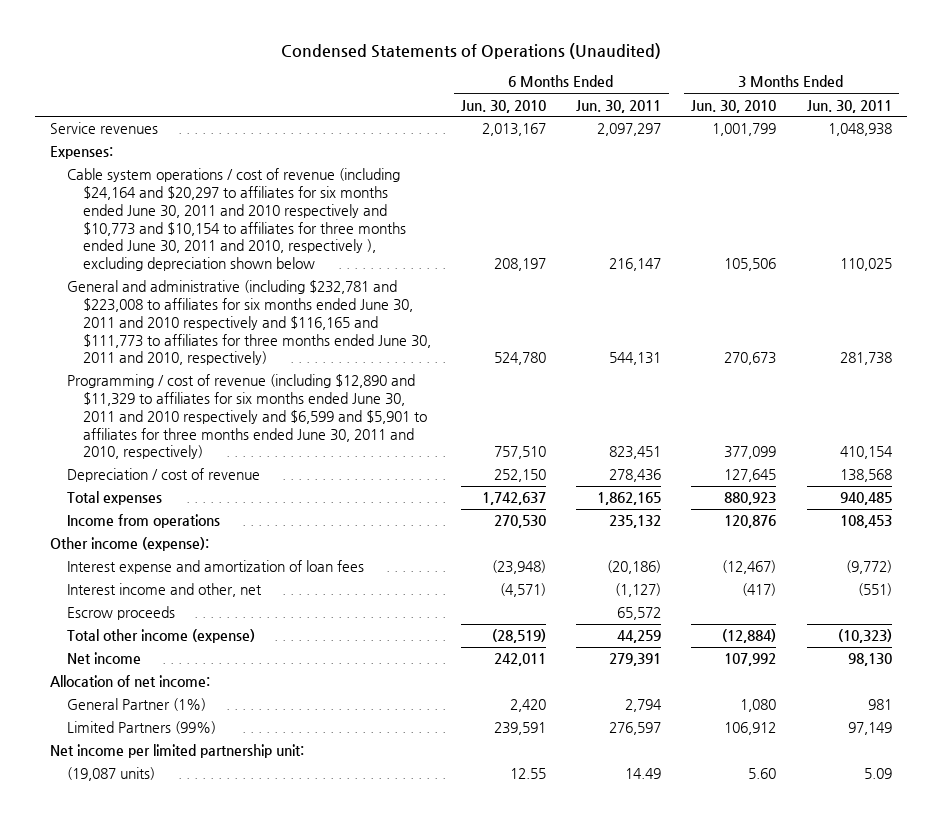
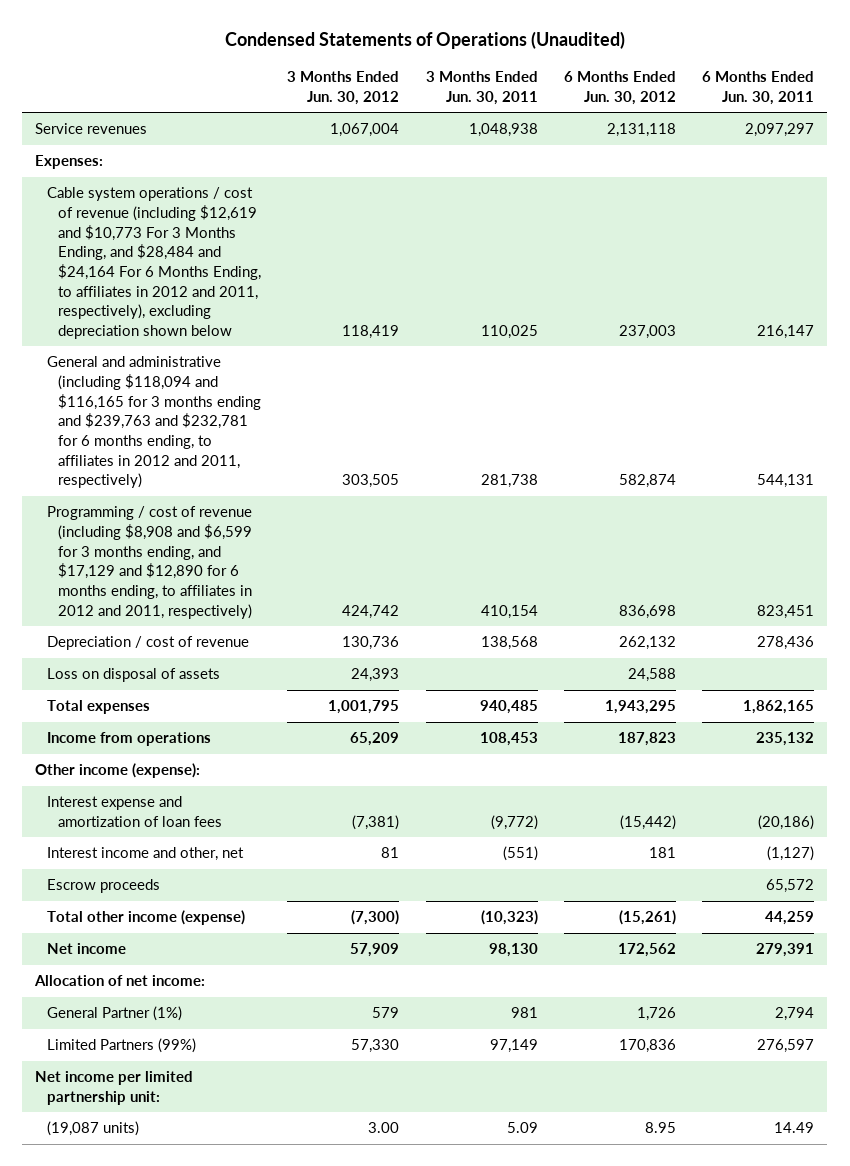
- | 6 Months Ended Jun. 30, 2010 | 6 Months Ended Jun. 30, 2011 | 3 Months Ended Jun. 30, 2010 | 3 Months Ended Jun. 30, 2011
+ | 3 Months Ended Jun. 30, 2012 | 3 Months Ended Jun. 30, 2011 | 6 Months Ended Jun. 30, 2012 | 6 Months Ended Jun. 30, 2011
- Cable system operations / cost of revenue (including $24,164 and $20,297 to affiliates for six months ended June 30, 2011 and 2010 respectively and $10,773 and $10,154 to affiliates for three months ended June 30, 2011 and 2010, respectively ), excluding depreciation shown below | 208,197 | 216,147 | 105,506 | 110,025
- General and administrative (including $232,781 and $223,008 to affiliates for six months ended June 30, 2011 and 2010 respectively and $116,165 and $111,773 to affiliates for three months ended June 30, 2011 and 2010, respectively) | 524,780 | 544,131 | 270,673 | 281,738
- Programming / cost of revenue (including $12,890 and $11,329 to affiliates for six months ended June 30, 2011 and 2010 respectively and $6,599 and $5,901 to affiliates for three months ended June 30, 2011 and 2010, respectively) | 757,510 | 823,451 | 377,099 | 410,154
+ Cable system operations / cost of revenue (including $12,619 and $10,773 For 3 Months Ending, and $28,484 and $24,164 For 6 Months Ending, to affiliates in 2012 and 2011, respectively), excluding depreciation shown below | 118,419 | 110,025 | 237,003 | 216,147
+ General and administrative (including $118,094 and $116,165 for 3 months ending and $239,763 and $232,781 for 6 months ending, to affiliates in 2012 and 2011, respectively) | 303,505 | 281,738 | 582,874 | 544,131
+ Programming / cost of revenue (including $8,908 and $6,599 for 3 months ending, and $17,129 and $12,890 for 6 months ending, to affiliates in 2012 and 2011, respectively) | 424,742 | 410,154 | 836,698 | 823,451
+ Loss on disposal of assets | 24,393 | | 24,588 |

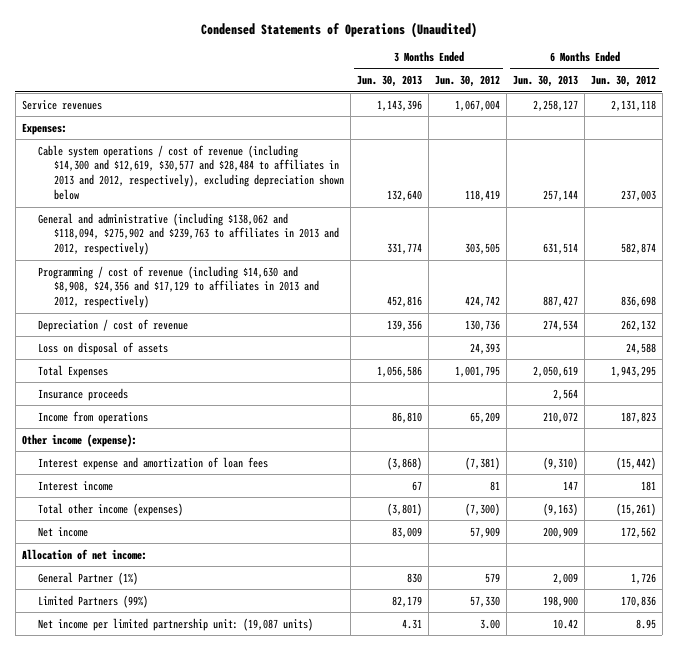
- | 3 Months Ended Jun. 30, 2012 | 3 Months Ended Jun. 30, 2011 | 6 Months Ended Jun. 30, 2012 | 6 Months Ended Jun. 30, 2011
+ | 3 Months Ended Jun. 30, 2013 | 3 Months Ended Jun. 30, 2012 | 6 Months Ended Jun. 30, 2013 | 6 Months Ended Jun. 30, 2012
- Cable system operations / cost of revenue (including $12,619 and $10,773 For 3 Months Ending, and $28,484 and $24,164 For 6 Months Ending, to affiliates in 2012 and 2011, respectively), excluding depreciation shown below | 118,419 | 110,025 | 237,003 | 216,147
- General and administrative (including $118,094 and $116,165 for 3 months ending and $239,763 and $232,781 for 6 months ending, to affiliates in 2012 and 2011, respectively) | 303,505 | 281,738 | 582,874 | 544,131
- Programming / cost of revenue (including $8,908 and $6,599 for 3 months ending, and $17,129 and $12,890 for 6 months ending, to affiliates in 2012 and 2011, respectively) | 424,742 | 410,154 | 836,698 | 823,451
+ Cable system operations / cost of revenue (including $14,300 and $12,619, $30,577 and $28,484 to affiliates in 2013 and 2012, respectively), excluding depreciation shown below | 132,640 | 118,419 | 257,144 | 237,003
+ General and administrative (including $138,062 and $118,094, $275,902 and $239,763 to affiliates in 2013 and 2012, respectively) | 331,774 | 303,505 | 631,514 | 582,874
+ Programming / cost of revenue (including $14,630 and $8,908, $24,356 and $17,129 to affiliates in 2013 and 2012, respectively) | 452,816 | 424,742 | 887,427 | 836,698
- Total expenses | 1,001,795 | 940,485 | 1,943,295 | 1,862,165
+ Total Expenses | 1,056,586 | 1,001,795 | 2,050,619 | 1,943,295
+ Insurance proceeds | | | 2,564 |
- Interest income and other, net | 81 | (551) | 181 | (1,127)
- Escrow proceeds | | | | 65,572
- Total other income (expense) | (7,300) | (10,323) | (15,261) | 44,259
+ Interest income | 67 | 81 | 147 | 181
+ Total other income (expenses) | (3,801) | (7,300) | (9,163) | (15,261)
- Net income per limited partnership unit:
- (19,087 units) | 3.00 | 5.09 | 8.95 | 14.49
+ Net income per limited partnership unit: (19,087 units) | 4.31 | 3.00 | 10.42 | 8.95

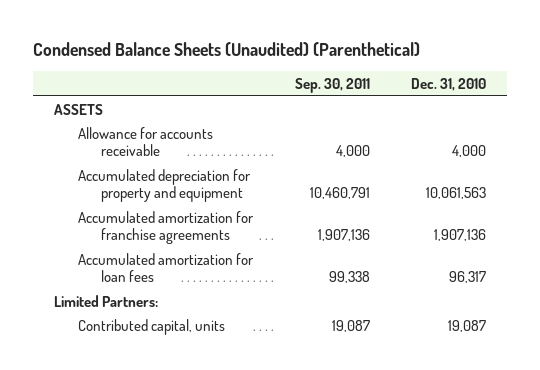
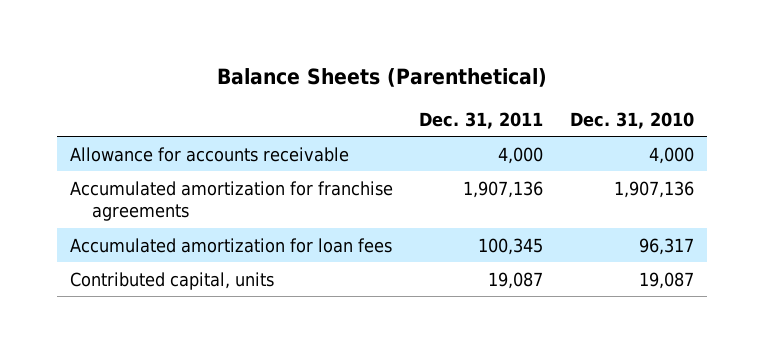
- Condensed Balance Sheets (Unaudited) (Parenthetical)
+ Balance Sheets (Parenthetical)
- | Sep. 30, 2011 | Dec. 31, 2010
+ | Dec. 31, 2011 | Dec. 31, 2010
- ASSETS
- Accumulated depreciation for property and equipment | 10,460,791 | 10,061,563
- Limited Partners:

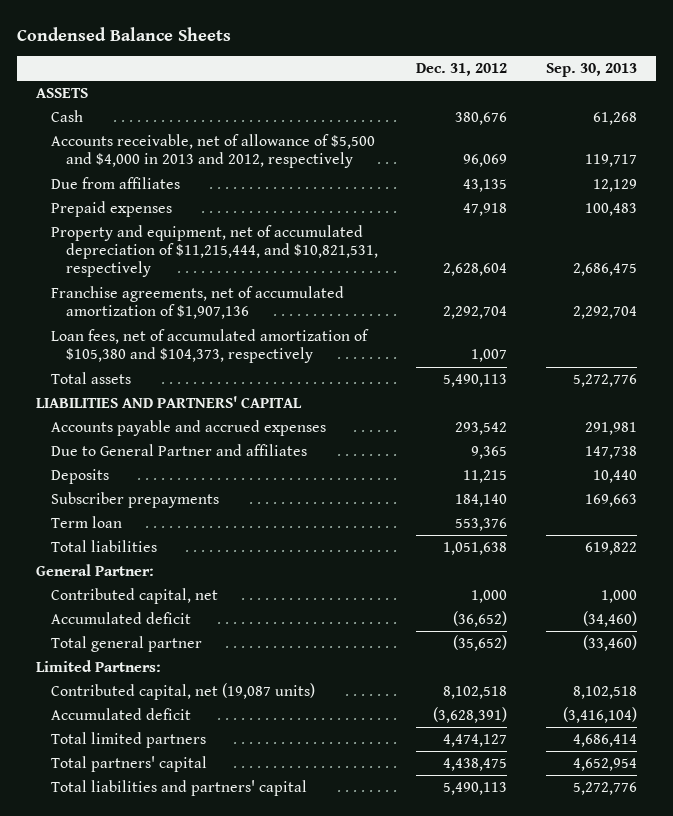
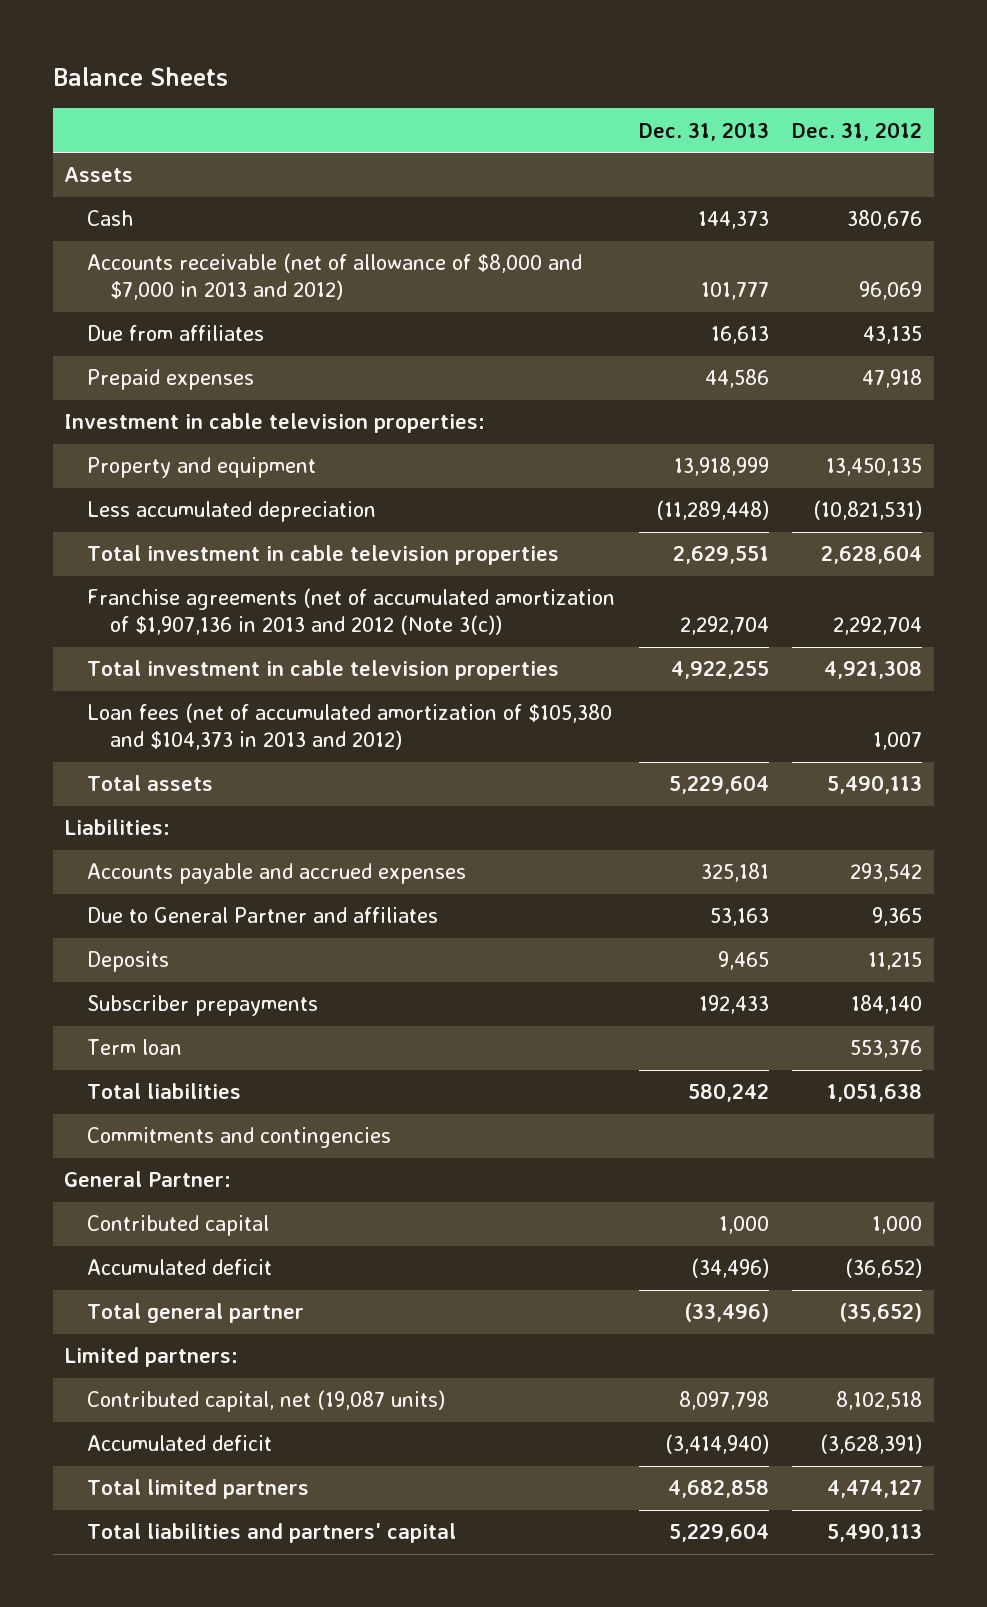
- Condensed Balance Sheets
+ Balance Sheets
- | Dec. 31, 2012 | Sep. 30, 2013
+ | Dec. 31, 2013 | Dec. 31, 2012
- ASSETS
+ Assets
- Accounts receivable, net of allowance of $5,500 and $4,000 in 2013 and 2012, respectively | 96,069 | 119,717
+ Accounts receivable (net of allowance of $8,000 and $7,000 in 2013 and 2012) | 101,777 | 96,069
- Property and equipment, net of accumulated depreciation of $11,215,444, and $10,821,531, respectively | 2,628,604 | 2,686,475
- Franchise agreements, net of accumulated amortization of $1,907,136 | 2,292,704 | 2,292,704
- Loan fees, net of accumulated amortization of $105,380 and $104,373, respectively | 1,007 |
+ Investment in cable television properties:
+ Property and equipment | 13,918,999 | 13,450,135
+ Less accumulated depreciation | (11,289,448) | (10,821,531)
+ Total investment in cable television properties | 2,629,551 | 2,628,604
+ Franchise agreements (net of accumulated amortization of $1,907,136 in 2013 and 2012 (Note 3(c)) | 2,292,704 | 2,292,704
+ Total investment in cable television properties | 4,922,255 | 4,921,308
+ Loan fees (net of accumulated amortization of $105,380 and $104,373 in 2013 and 2012) | | 1,007
- LIABILITIES AND PARTNERS' CAPITAL
+ Liabilities:
+ Commitments and contingencies
- Contributed capital, net | 1,000 | 1,000
+ Contributed capital | 1,000 | 1,000
- Limited Partners:
+ Limited partners:
- Total partners' capital | 4,438,475 | 4,652,954

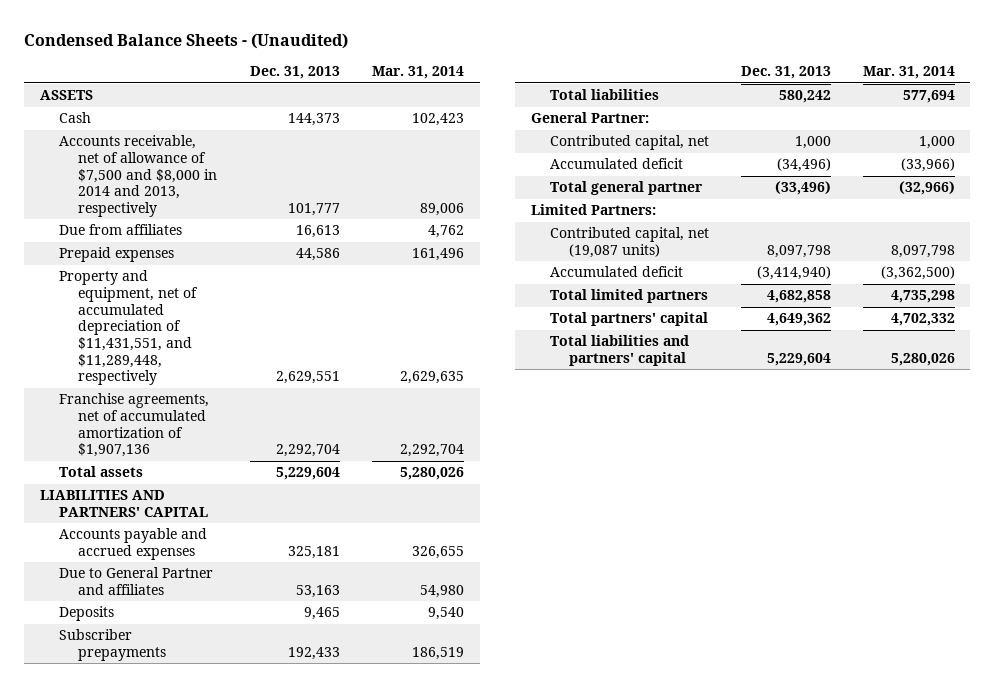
- Balance Sheets
+ Condensed Balance Sheets - (Unaudited)
- | Dec. 31, 2013 | Dec. 31, 2012
+ | Dec. 31, 2013 | Mar. 31, 2014
- Assets
+ ASSETS
- Accounts receivable (net of allowance of $8,000 and $7,000 in 2013 and 2012) | 101,777 | 96,069
+ Accounts receivable, net of allowance of $7,500 and $8,000 in 2014 and 2013, respectively | 101,777 | 89,006
- Investment in cable television properties:
- Property and equipment | 13,918,999 | 13,450,135
- Less accumulated depreciation | (11,289,448) | (10,821,531)
- Total investment in cable television properties | 2,629,551 | 2,628,604
- Franchise agreements (net of accumulated amortization of $1,907,136 in 2013 and 2012 (Note 3(c)) | 2,292,704 | 2,292,704
- Total investment in cable television properties | 4,922,255 | 4,921,308
- Loan fees (net of accumulated amortization of $105,380 and $104,373 in 2013 and 2012) | | 1,007
+ Property and equipment, net of accumulated depreciation of $11,431,551, and $11,289,448, respectively | 2,629,551 | 2,629,635
+ Franchise agreements, net of accumulated amortization of $1,907,136 | 2,292,704 | 2,292,704
- Liabilities:
+ LIABILITIES AND PARTNERS' CAPITAL
- Term loan | | 553,376
- Commitments and contingencies
- Contributed capital | 1,000 | 1,000
+ Contributed capital, net | 1,000 | 1,000
- Limited partners:
+ Limited Partners:
+ Total partners' capital | 4,649,362 | 4,702,332

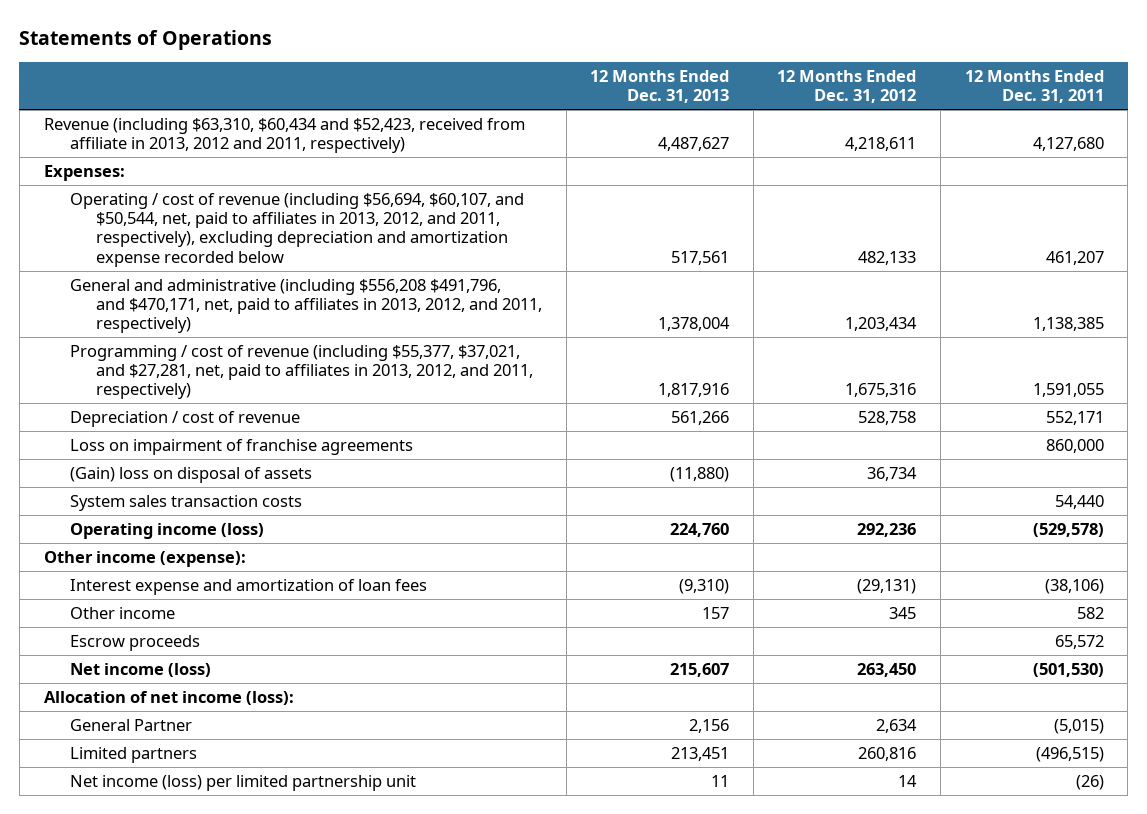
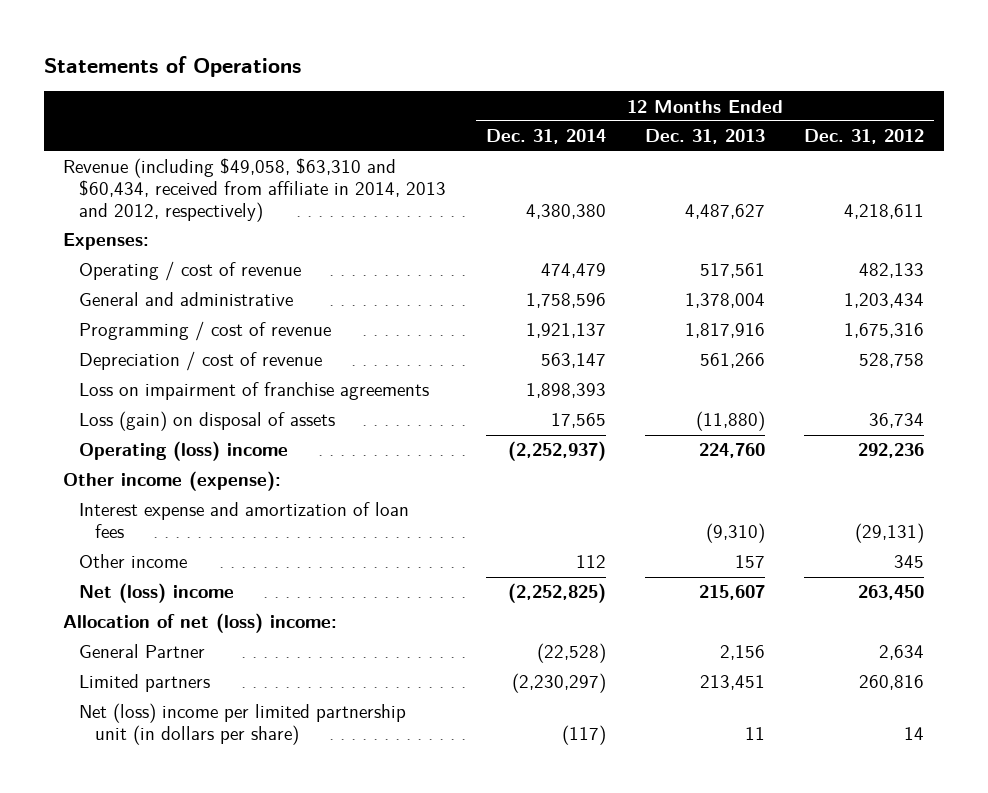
- | 12 Months Ended Dec. 31, 2013 | 12 Months Ended Dec. 31, 2012 | 12 Months Ended Dec. 31, 2011
+ | 12 Months Ended Dec. 31, 2014 | 12 Months Ended Dec. 31, 2013 | 12 Months Ended Dec. 31, 2012
- Revenue (including $63,310, $60,434 and $52,423, received from affiliate in 2013, 2012 and 2011, respectively) | 4,487,627 | 4,218,611 | 4,127,680
+ Revenue (including $49,058, $63,310 and $60,434, received from affiliate in 2014, 2013 and 2012, respectively) | 4,380,380 | 4,487,627 | 4,218,611
- Operating / cost of revenue (including $56,694, $60,107, and $50,544, net, paid to affiliates in 2013, 2012, and 2011, respectively), excluding depreciation and amortization expense recorded below | 517,561 | 482,133 | 461,207
- General and administrative (including $556,208 $491,796, and $470,171, net, paid to affiliates in 2013, 2012, and 2011, respectively) | 1,378,004 | 1,203,434 | 1,138,385
- Programming / cost of revenue (including $55,377, $37,021, and $27,281, net, paid to affiliates in 2013, 2012, and 2011, respectively) | 1,817,916 | 1,675,316 | 1,591,055
+ Operating / cost of revenue | 474,479 | 517,561 | 482,133
+ General and administrative | 1,758,596 | 1,378,004 | 1,203,434
+ Programming / cost of revenue | 1,921,137 | 1,817,916 | 1,675,316
- (Gain) loss on disposal of assets | (11,880) | 36,734 |
- System sales transaction costs | | | 54,440
- Operating income (loss) | 224,760 | 292,236 | (529,578)
+ Loss (gain) on disposal of assets | 17,565 | (11,880) | 36,734
+ Operating (loss) income | (2,252,937) | 224,760 | 292,236
- Escrow proceeds | | | 65,572
- Net income (loss) | 215,607 | 263,450 | (501,530)
- Allocation of net income (loss):
+ Net (loss) income | (2,252,825) | 215,607 | 263,450
+ Allocation of net (loss) income:
- Net income (loss) per limited partnership unit | 11 | 14 | (26)
+ Net (loss) income per limited partnership unit (in dollars per share) | (117) | 11 | 14

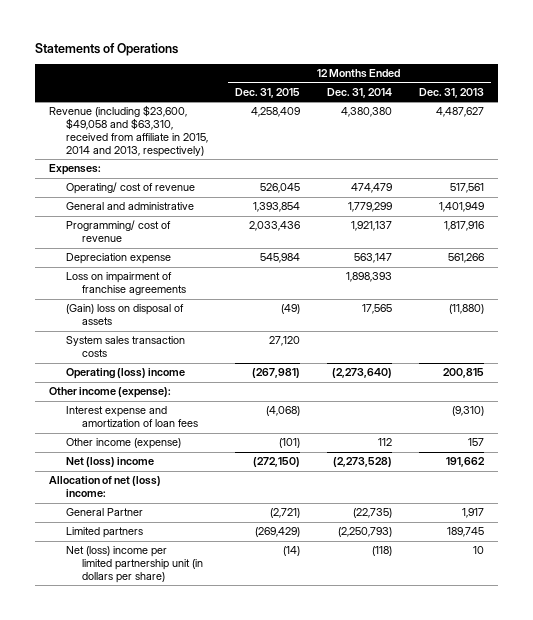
- | 12 Months Ended Dec. 31, 2014 | 12 Months Ended Dec. 31, 2013 | 12 Months Ended Dec. 31, 2012
+ | 12 Months Ended Dec. 31, 2015 | 12 Months Ended Dec. 31, 2014 | 12 Months Ended Dec. 31, 2013
- Revenue (including $49,058, $63,310 and $60,434, received from affiliate in 2014, 2013 and 2012, respectively) | 4,380,380 | 4,487,627 | 4,218,611
+ Revenue (including $23,600, $49,058 and $63,310, received from affiliate in 2015, 2014 and 2013, respectively) | 4,258,409 | 4,380,380 | 4,487,627
- Operating / cost of revenue | 474,479 | 517,561 | 482,133
- General and administrative | 1,758,596 | 1,378,004 | 1,203,434
- Programming / cost of revenue | 1,921,137 | 1,817,916 | 1,675,316
- Depreciation / cost of revenue | 563,147 | 561,266 | 528,758
+ Operating/ cost of revenue | 526,045 | 474,479 | 517,561
+ General and administrative | 1,393,854 | 1,779,299 | 1,401,949
+ Programming/ cost of revenue | 2,033,436 | 1,921,137 | 1,817,916
+ Depreciation expense | 545,984 | 563,147 | 561,266
- Loss (gain) on disposal of assets | 17,565 | (11,880) | 36,734
- Operating (loss) income | (2,252,937) | 224,760 | 292,236
+ (Gain) loss on disposal of assets | (49) | 17,565 | (11,880)
+ System sales transaction costs | 27,120 | |
+ Operating (loss) income | (267,981) | (2,273,640) | 200,815
- Other income | 112 | 157 | 345
- Net (loss) income | (2,252,825) | 215,607 | 263,450
+ Other income (expense) | (101) | 112 | 157
+ Net (loss) income | (272,150) | (2,273,528) | 191,662
- General Partner | (22,528) | 2,156 | 2,634
- Limited partners | (2,230,297) | 213,451 | 260,816
- Net (loss) income per limited partnership unit (in dollars per share) | (117) | 11 | 14
+ General Partner | (2,721) | (22,735) | 1,917
+ Limited partners | (269,429) | (2,250,793) | 189,745
+ Net (loss) income per limited partnership unit (in dollars per share) | (14) | (118) | 10

